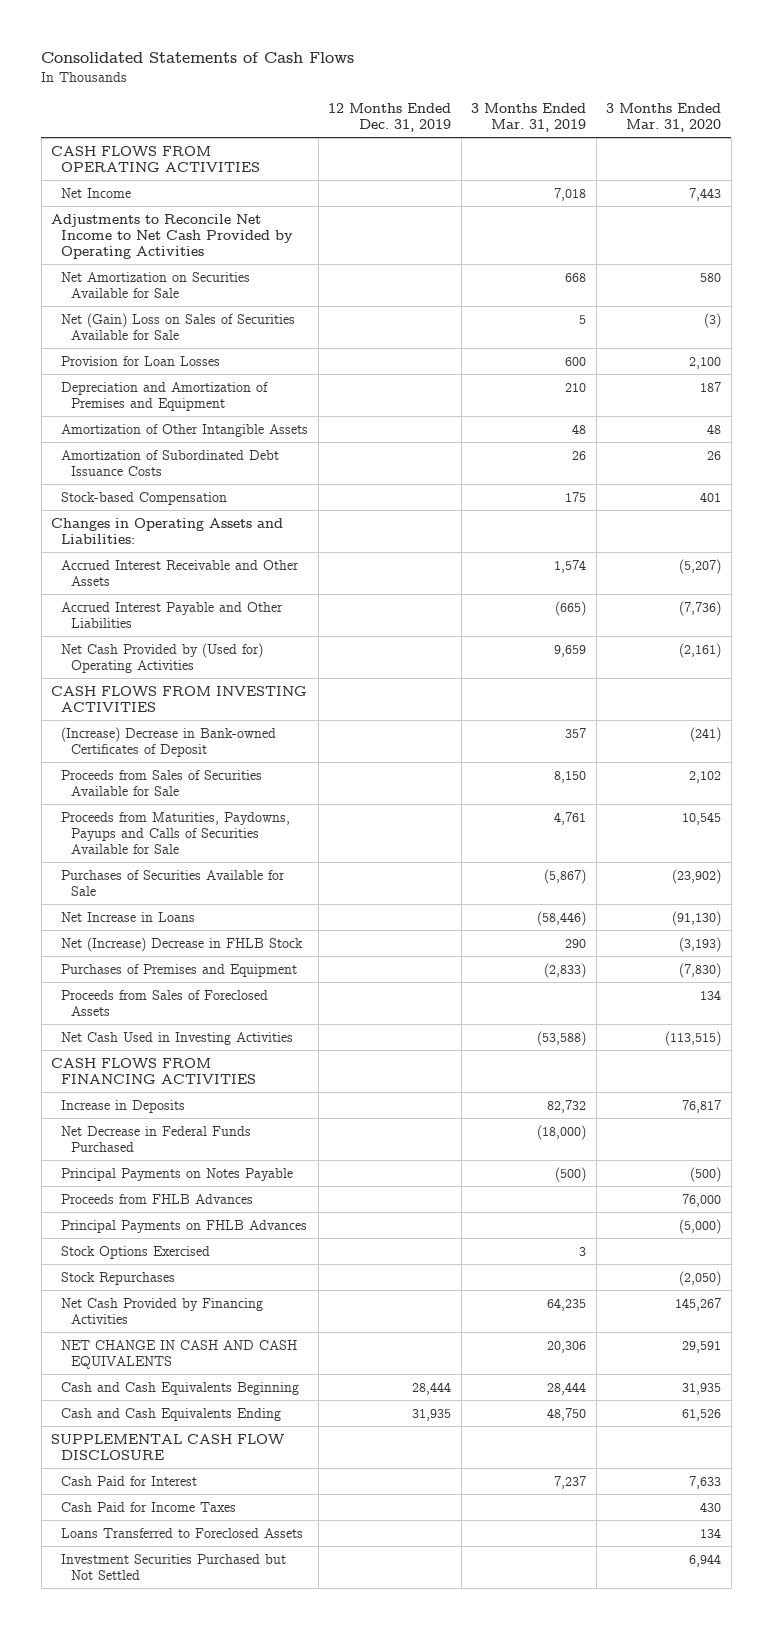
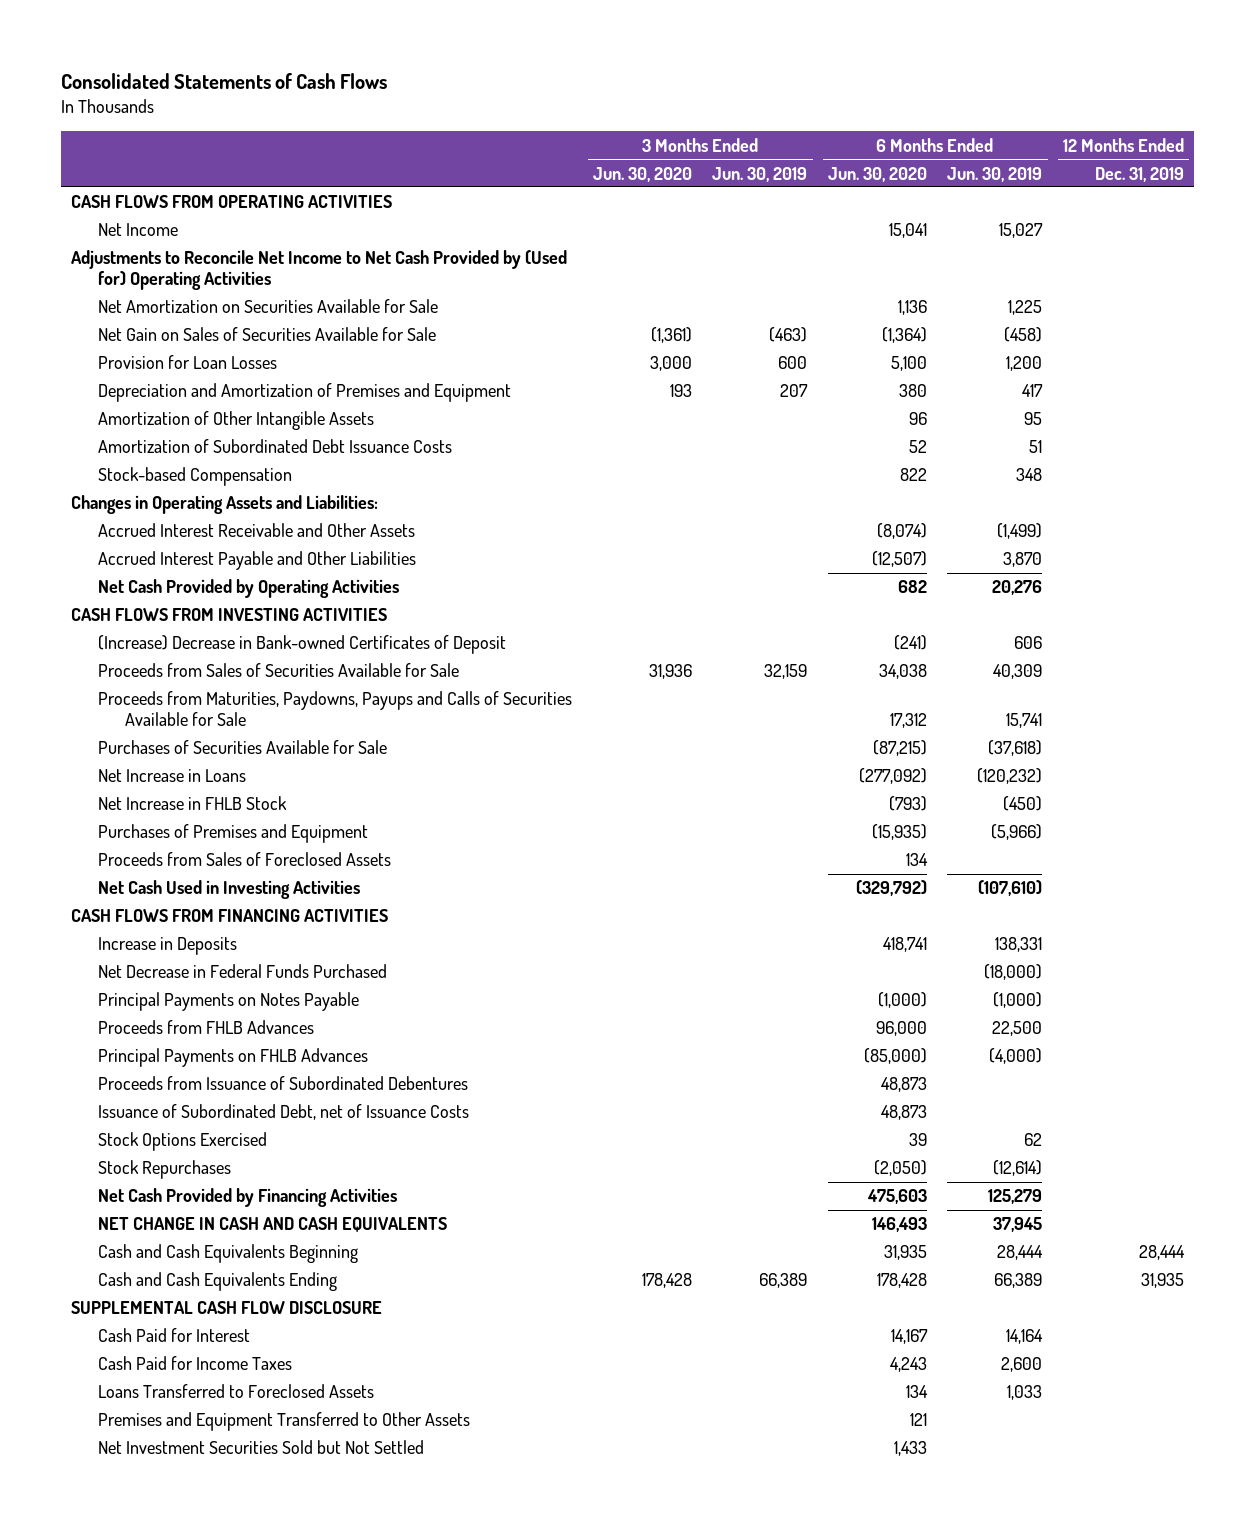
- | 12 Months Ended Dec. 31, 2019 | 3 Months Ended Mar. 31, 2019 | 3 Months Ended Mar. 31, 2020
+ | 3 Months Ended Jun. 30, 2020 | 3 Months Ended Jun. 30, 2019 | 6 Months Ended Jun. 30, 2020 | 6 Months Ended Jun. 30, 2019 | 12 Months Ended Dec. 31, 2019
- Adjustments to Reconcile Net Income to Net Cash Provided by Operating Activities
+ Adjustments to Reconcile Net Income to Net Cash Provided by (Used for) Operating Activities
- Net (Gain) Loss on Sales of Securities Available for Sale | | 5 | (3)
+ Net Gain on Sales of Securities Available for Sale | (1,361) | (463) | (1,364) | (458) |
- Net Cash Provided by (Used for) Operating Activities | | 9,659 | (2,161)
+ Net Cash Provided by Operating Activities | | | 682 | 20,276 |
- Net (Increase) Decrease in FHLB Stock | | 290 | (3,193)
+ Net Increase in FHLB Stock | | | (793) | (450) |
+ Proceeds from Issuance of Subordinated Debentures | | | 48,873 | |
+ Issuance of Subordinated Debt, net of Issuance Costs | | | 48,873 | |
- Investment Securities Purchased but Not Settled | | | 6,944
+ Premises and Equipment Transferred to Other Assets | | | 121 | |
+ Net Investment Securities Sold but Not Settled | | | 1,433 | |

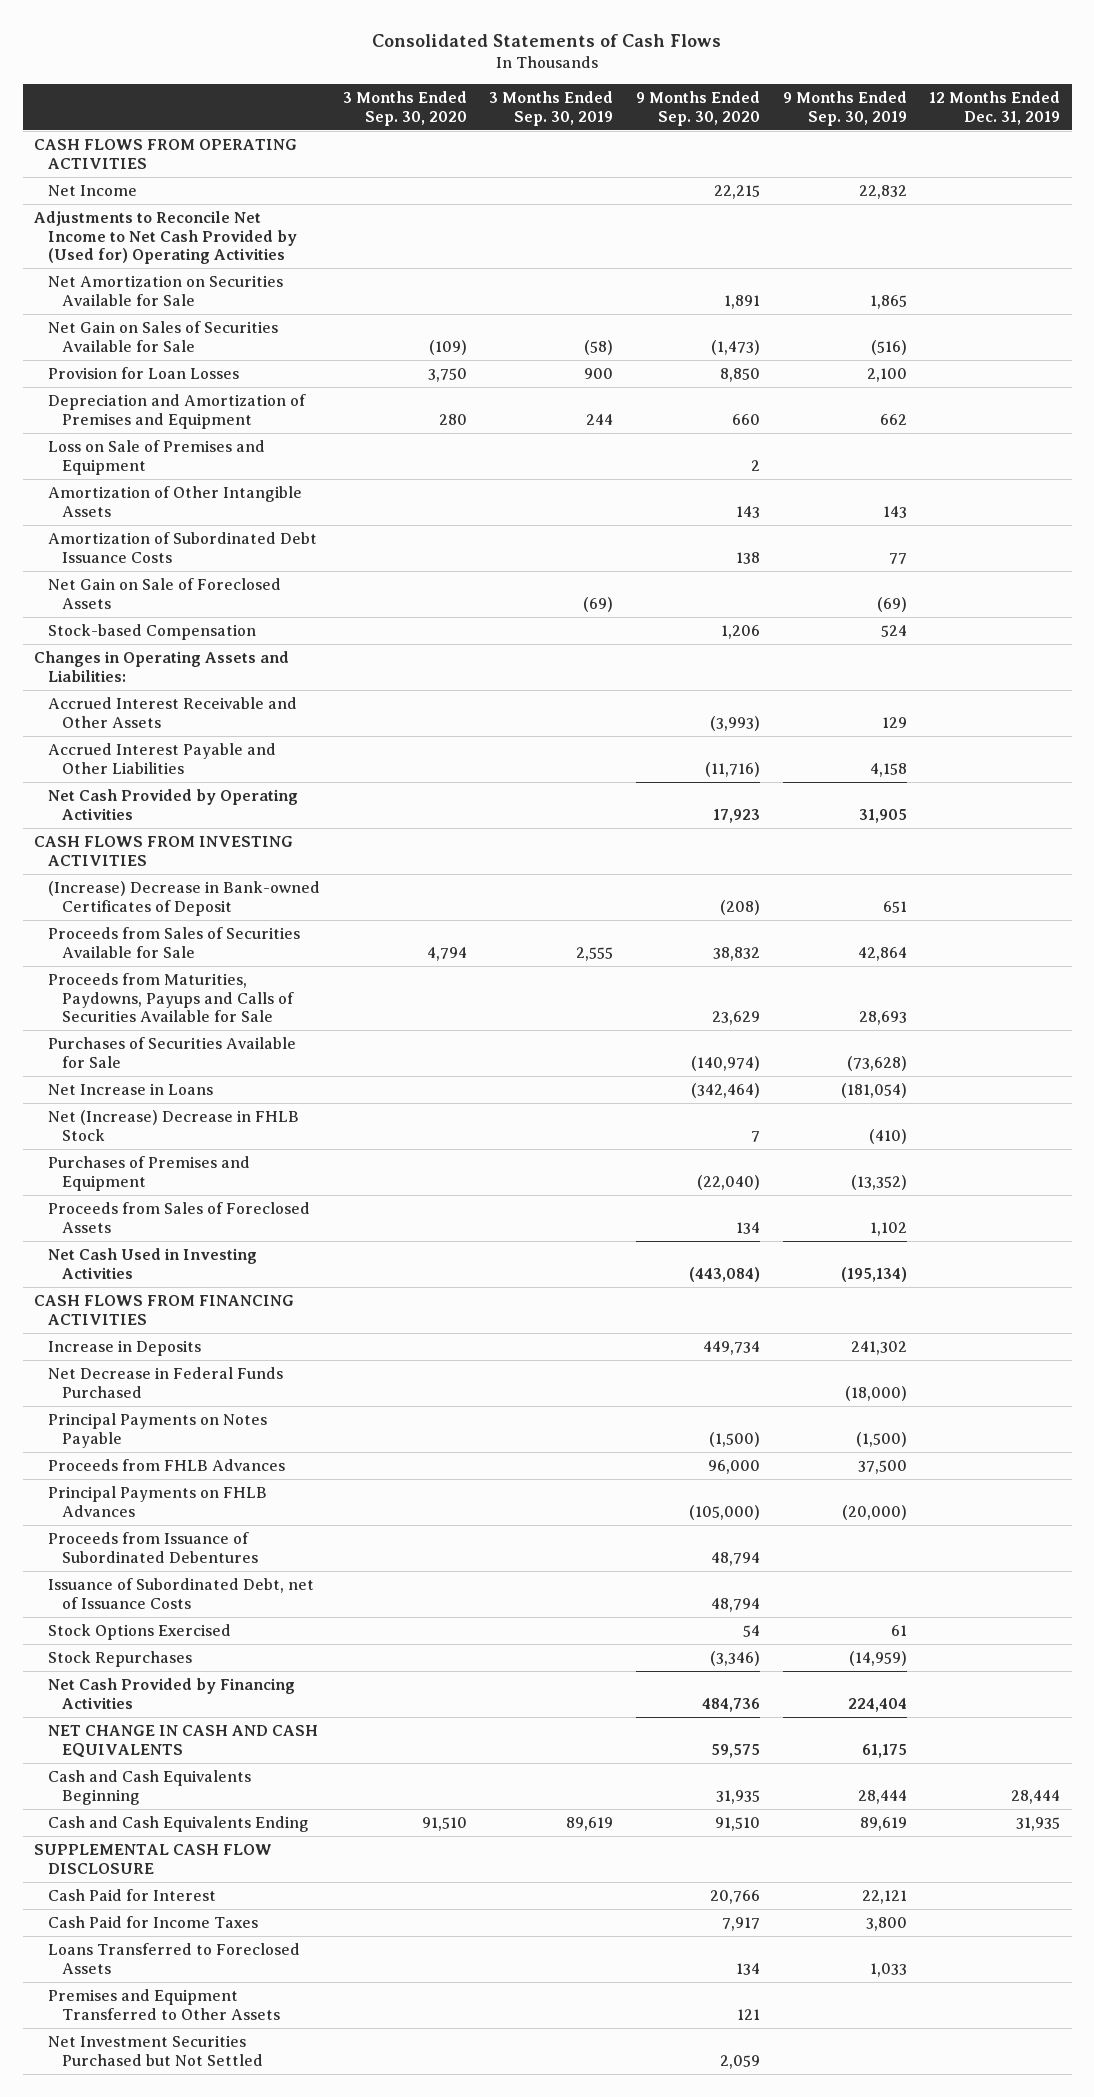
- | 3 Months Ended Jun. 30, 2020 | 3 Months Ended Jun. 30, 2019 | 6 Months Ended Jun. 30, 2020 | 6 Months Ended Jun. 30, 2019 | 12 Months Ended Dec. 31, 2019
+ | 3 Months Ended Sep. 30, 2020 | 3 Months Ended Sep. 30, 2019 | 9 Months Ended Sep. 30, 2020 | 9 Months Ended Sep. 30, 2019 | 12 Months Ended Dec. 31, 2019
+ Loss on Sale of Premises and Equipment | | | 2 | |
+ Net Gain on Sale of Foreclosed Assets | | (69) | | (69) |
- Net Increase in FHLB Stock | | | (793) | (450) |
+ Net (Increase) Decrease in FHLB Stock | | | 7 | (410) |
- Net Investment Securities Sold but Not Settled | | | 1,433 | |
+ Net Investment Securities Purchased but Not Settled | | | 2,059 | |

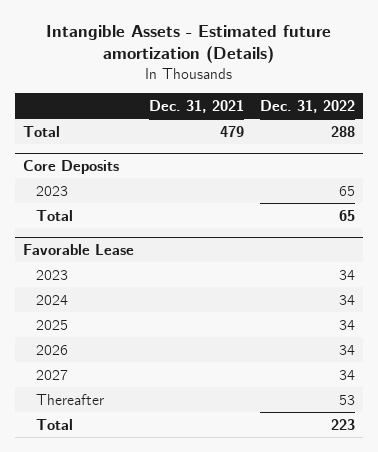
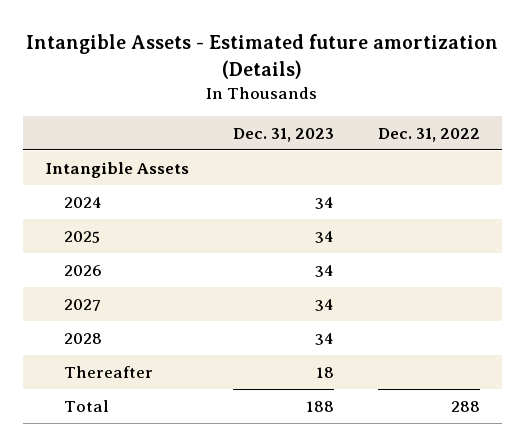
- | Dec. 31, 2021 | Dec. 31, 2022
+ | Dec. 31, 2023 | Dec. 31, 2022
+ Intangible Assets
+ 2024 | 34 |
+ 2025 | 34 |
+ 2026 | 34 |
+ 2027 | 34 |
+ 2028 | 34 |
+ Thereafter | 18 |
- Core Deposits
- 2023 | | 65
- Total | | 65
- Favorable Lease
- 2023 | | 34
- 2024 | | 34
- 2025 | | 34
- 2026 | | 34
- 2027 | | 34
- Thereafter | | 53
- Total | | 223

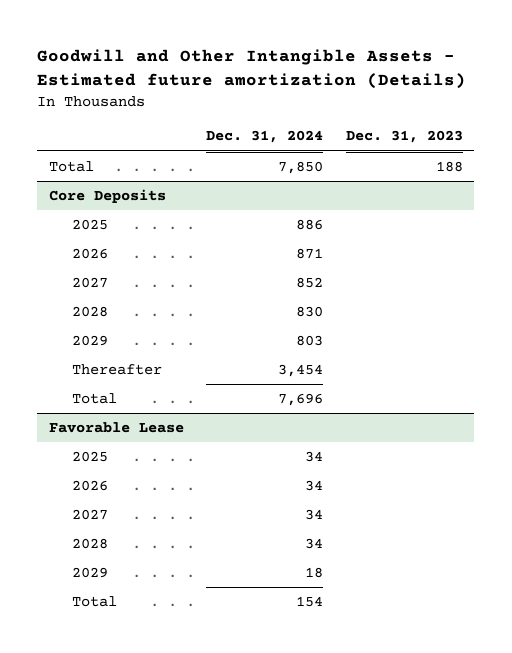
- Intangible Assets - Estimated future amortization (Details)
+ Goodwill and Other Intangible Assets - Estimated future amortization (Details)
- | Dec. 31, 2023 | Dec. 31, 2022
+ | Dec. 31, 2024 | Dec. 31, 2023
- Intangible Assets
- 2024 | 34 |
- 2025 | 34 |
- 2026 | 34 |
- 2027 | 34 |
- 2028 | 34 |
- Thereafter | 18 |
+ Core Deposits
+ 2025 | 886 |
+ 2026 | 871 |
+ 2027 | 852 |
+ 2028 | 830 |
+ 2029 | 803 |
+ Thereafter | 3,454 |
+ Total | 7,696 |
+ Favorable Lease
+ 2025 | 34 |
+ 2026 | 34 |
+ 2027 | 34 |
+ 2028 | 34 |
+ 2029 | 18 |
+ Total | 154 |

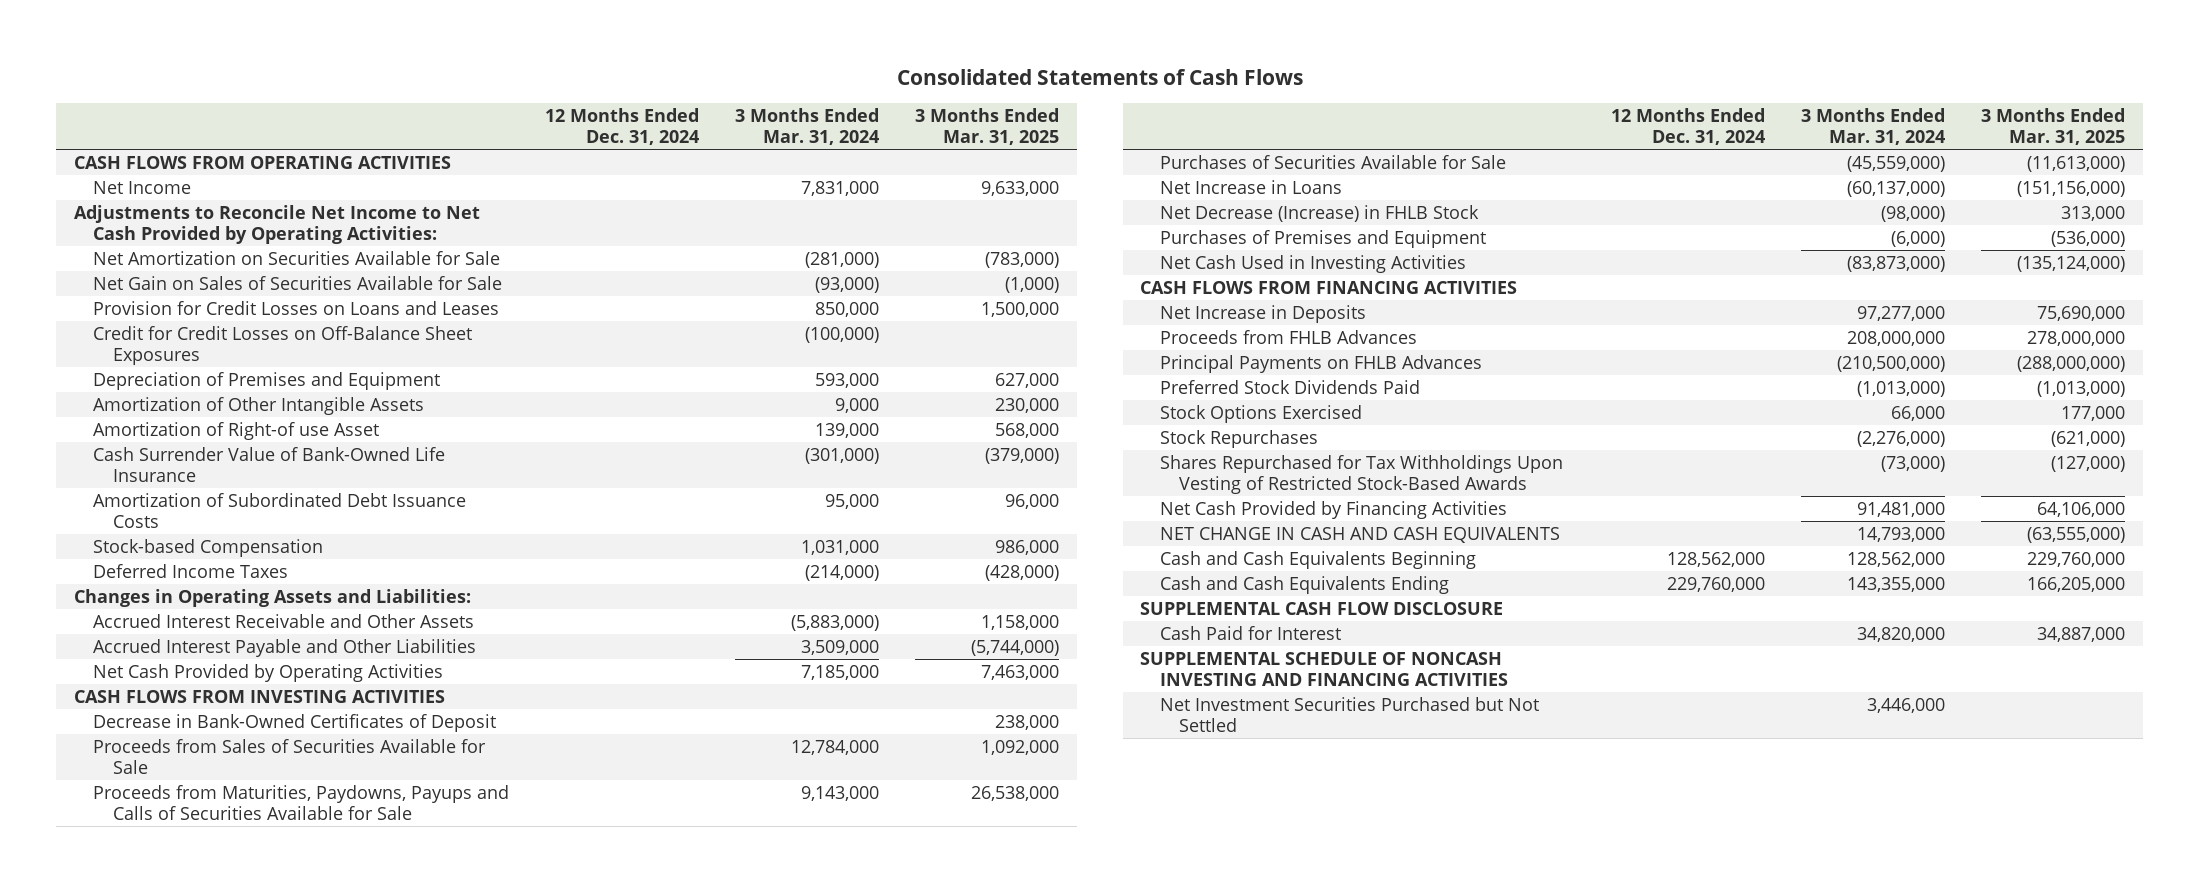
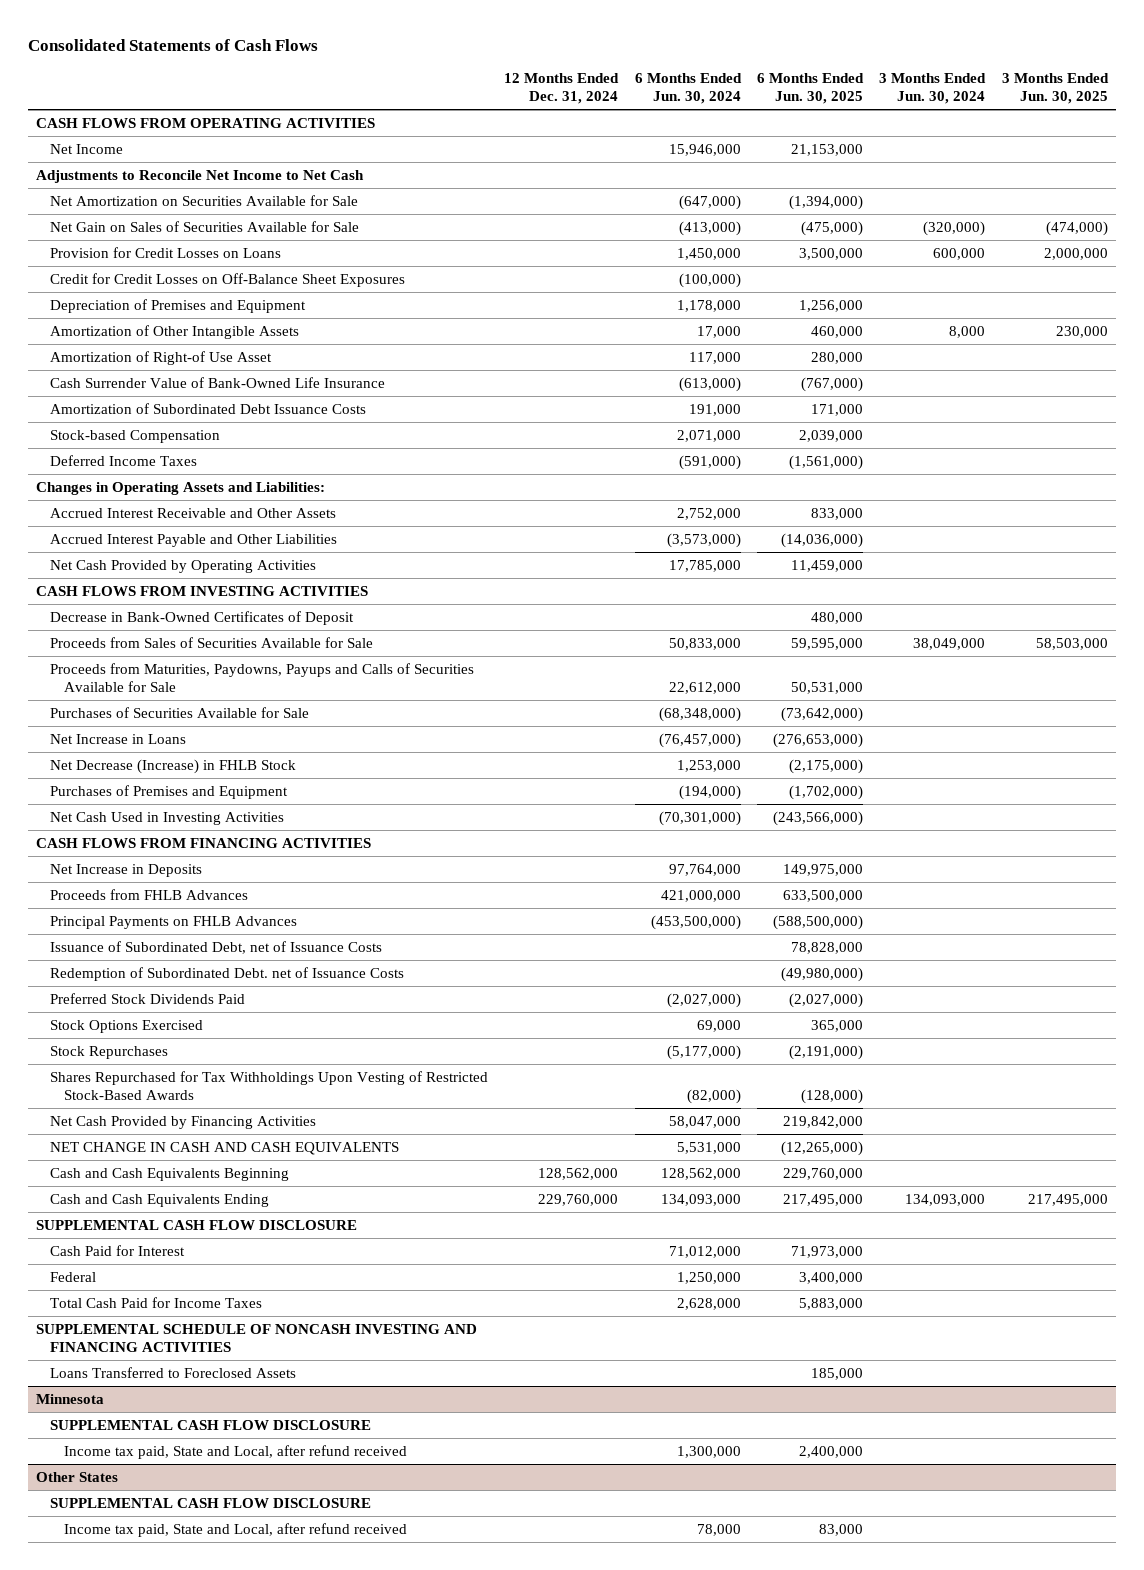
- | 12 Months Ended Dec. 31, 2024 | 3 Months Ended Mar. 31, 2024 | 3 Months Ended Mar. 31, 2025
+ | 12 Months Ended Dec. 31, 2024 | 6 Months Ended Jun. 30, 2024 | 6 Months Ended Jun. 30, 2025 | 3 Months Ended Jun. 30, 2024 | 3 Months Ended Jun. 30, 2025
- Adjustments to Reconcile Net Income to Net Cash Provided by Operating Activities:
+ Adjustments to Reconcile Net Income to Net Cash
- Provision for Credit Losses on Loans and Leases | | 850,000 | 1,500,000
+ Provision for Credit Losses on Loans | | 1,450,000 | 3,500,000 | 600,000 | 2,000,000
- Amortization of Right-of use Asset | | 139,000 | 568,000
+ Amortization of Right-of Use Asset | | 117,000 | 280,000 | |
+ Issuance of Subordinated Debt, net of Issuance Costs | | | 78,828,000 | |
+ Redemption of Subordinated Debt. net of Issuance Costs | | | (49,980,000) | |
+ Federal | | 1,250,000 | 3,400,000 | |
+ Total Cash Paid for Income Taxes | | 2,628,000 | 5,883,000 | |
- Net Investment Securities Purchased but Not Settled | | 3,446,000 |
+ Loans Transferred to Foreclosed Assets | | | 185,000 | |
+ Minnesota
+ SUPPLEMENTAL CASH FLOW DISCLOSURE
+ Income tax paid, State and Local, after refund received | | 1,300,000 | 2,400,000 | |
+ Other States
+ SUPPLEMENTAL CASH FLOW DISCLOSURE
+ Income tax paid, State and Local, after refund received | | 78,000 | 83,000 | |

